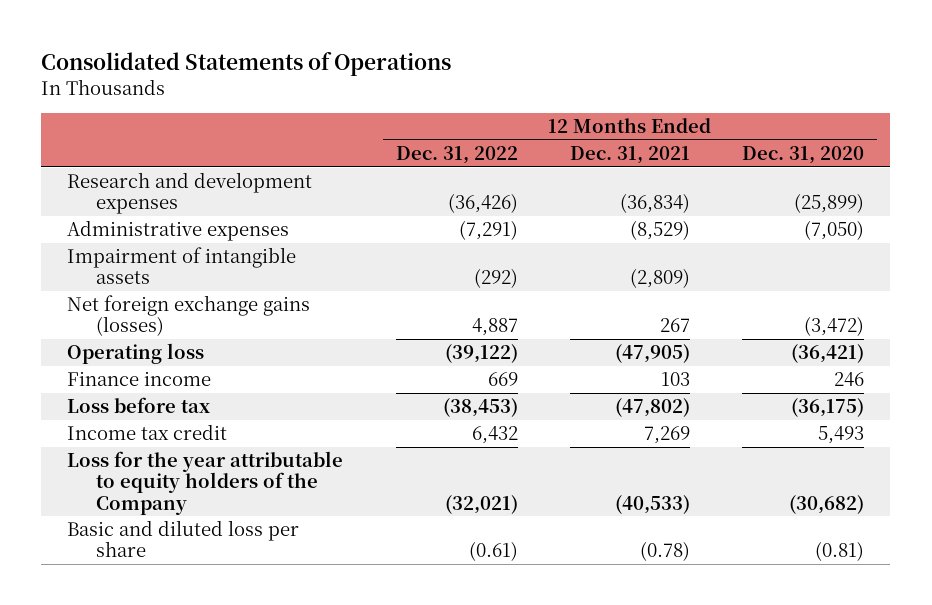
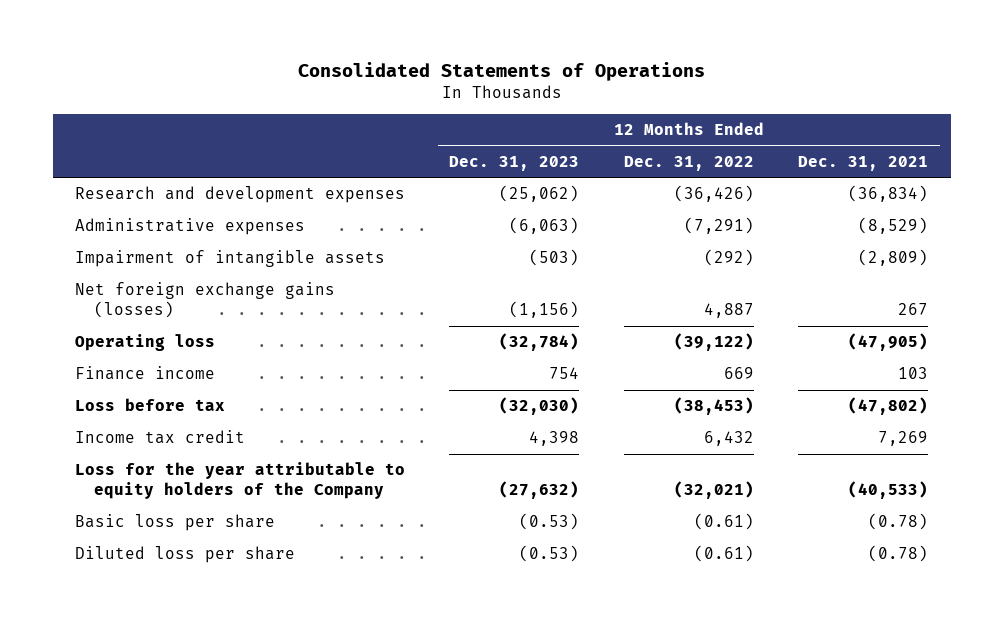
- | 12 Months Ended Dec. 31, 2022 | 12 Months Ended Dec. 31, 2021 | 12 Months Ended Dec. 31, 2020
+ | 12 Months Ended Dec. 31, 2023 | 12 Months Ended Dec. 31, 2022 | 12 Months Ended Dec. 31, 2021
- Basic and diluted loss per share | (0.61) | (0.78) | (0.81)
+ Basic loss per share | (0.53) | (0.61) | (0.78)
+ Diluted loss per share | (0.53) | (0.61) | (0.78)

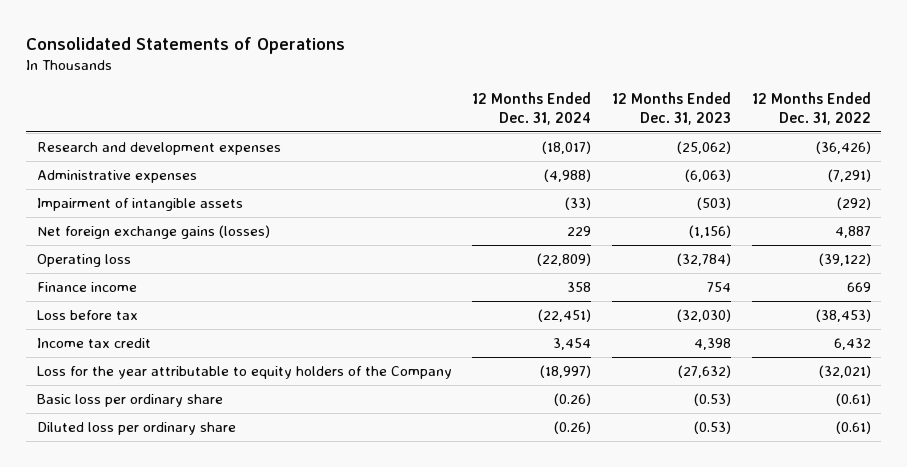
- | 12 Months Ended Dec. 31, 2023 | 12 Months Ended Dec. 31, 2022 | 12 Months Ended Dec. 31, 2021
+ | 12 Months Ended Dec. 31, 2024 | 12 Months Ended Dec. 31, 2023 | 12 Months Ended Dec. 31, 2022
- Basic loss per share | (0.53) | (0.61) | (0.78)
- Diluted loss per share | (0.53) | (0.61) | (0.78)
+ Basic loss per ordinary share | (0.26) | (0.53) | (0.61)
+ Diluted loss per ordinary share | (0.26) | (0.53) | (0.61)

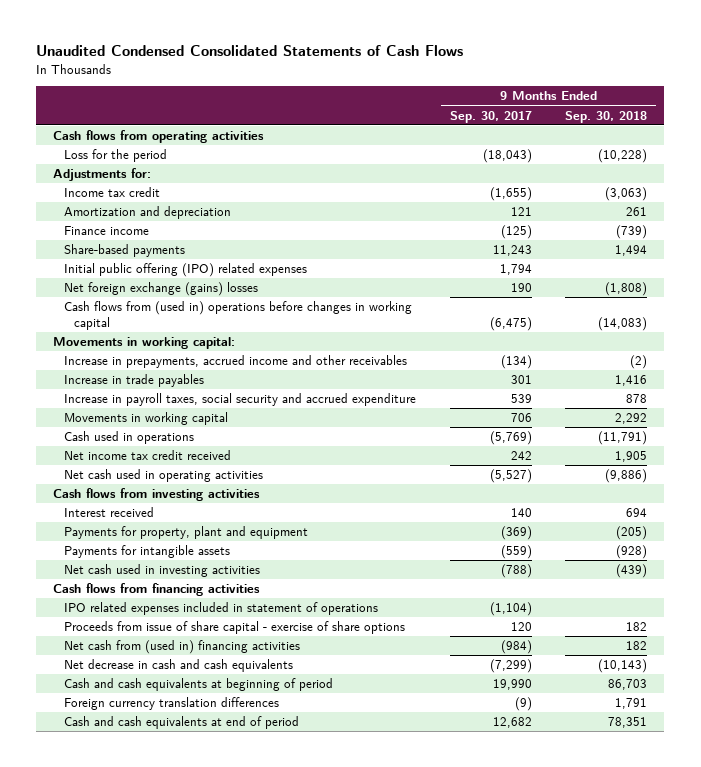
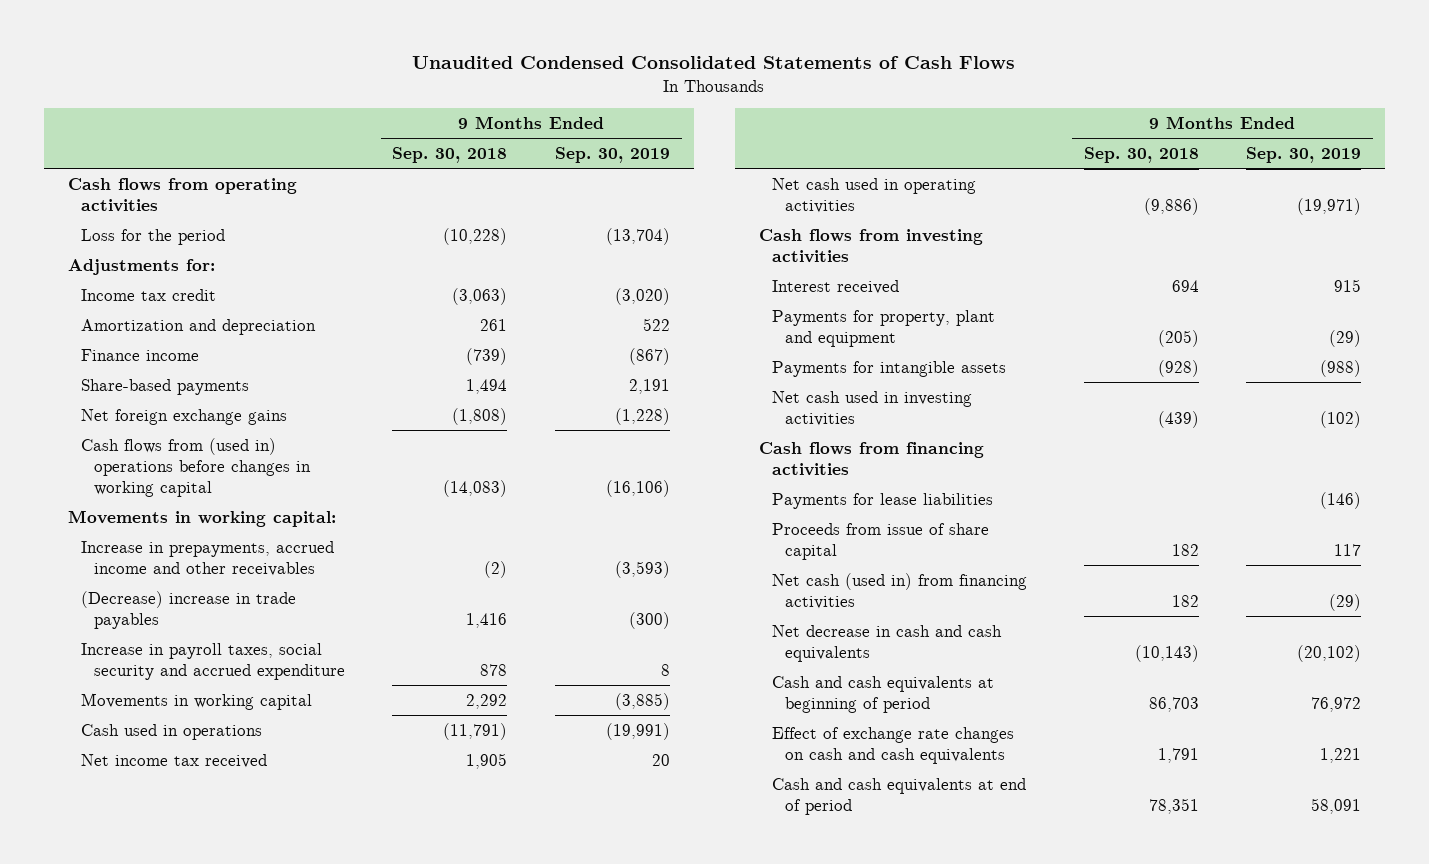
- | 9 Months Ended Sep. 30, 2017 | 9 Months Ended Sep. 30, 2018
+ | 9 Months Ended Sep. 30, 2018 | 9 Months Ended Sep. 30, 2019
- Initial public offering (IPO) related expenses | 1,794 |
- Net foreign exchange (gains) losses | 190 | (1,808)
+ Net foreign exchange gains | (1,808) | (1,228)
- Increase in trade payables | 301 | 1,416
+ (Decrease) increase in trade payables | 1,416 | (300)
- Net income tax credit received | 242 | 1,905
+ Net income tax received | 1,905 | 20
- IPO related expenses included in statement of operations | (1,104) |
- Proceeds from issue of share capital - exercise of share options | 120 | 182
- Net cash from (used in) financing activities | (984) | 182
+ Payments for lease liabilities | | (146)
+ Proceeds from issue of share capital | 182 | 117
+ Net cash (used in) from financing activities | 182 | (29)
- Foreign currency translation differences | (9) | 1,791
+ Effect of exchange rate changes on cash and cash equivalents | 1,791 | 1,221

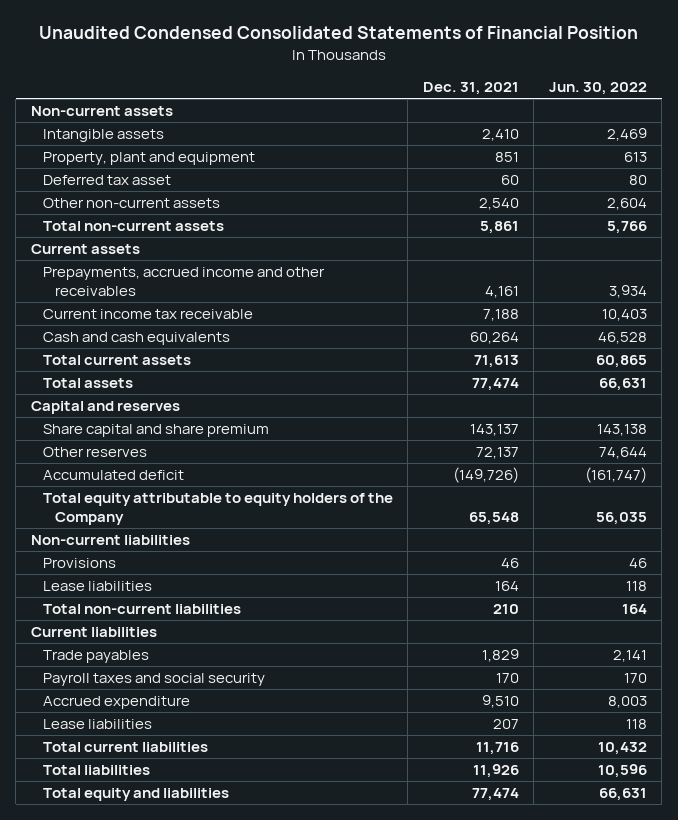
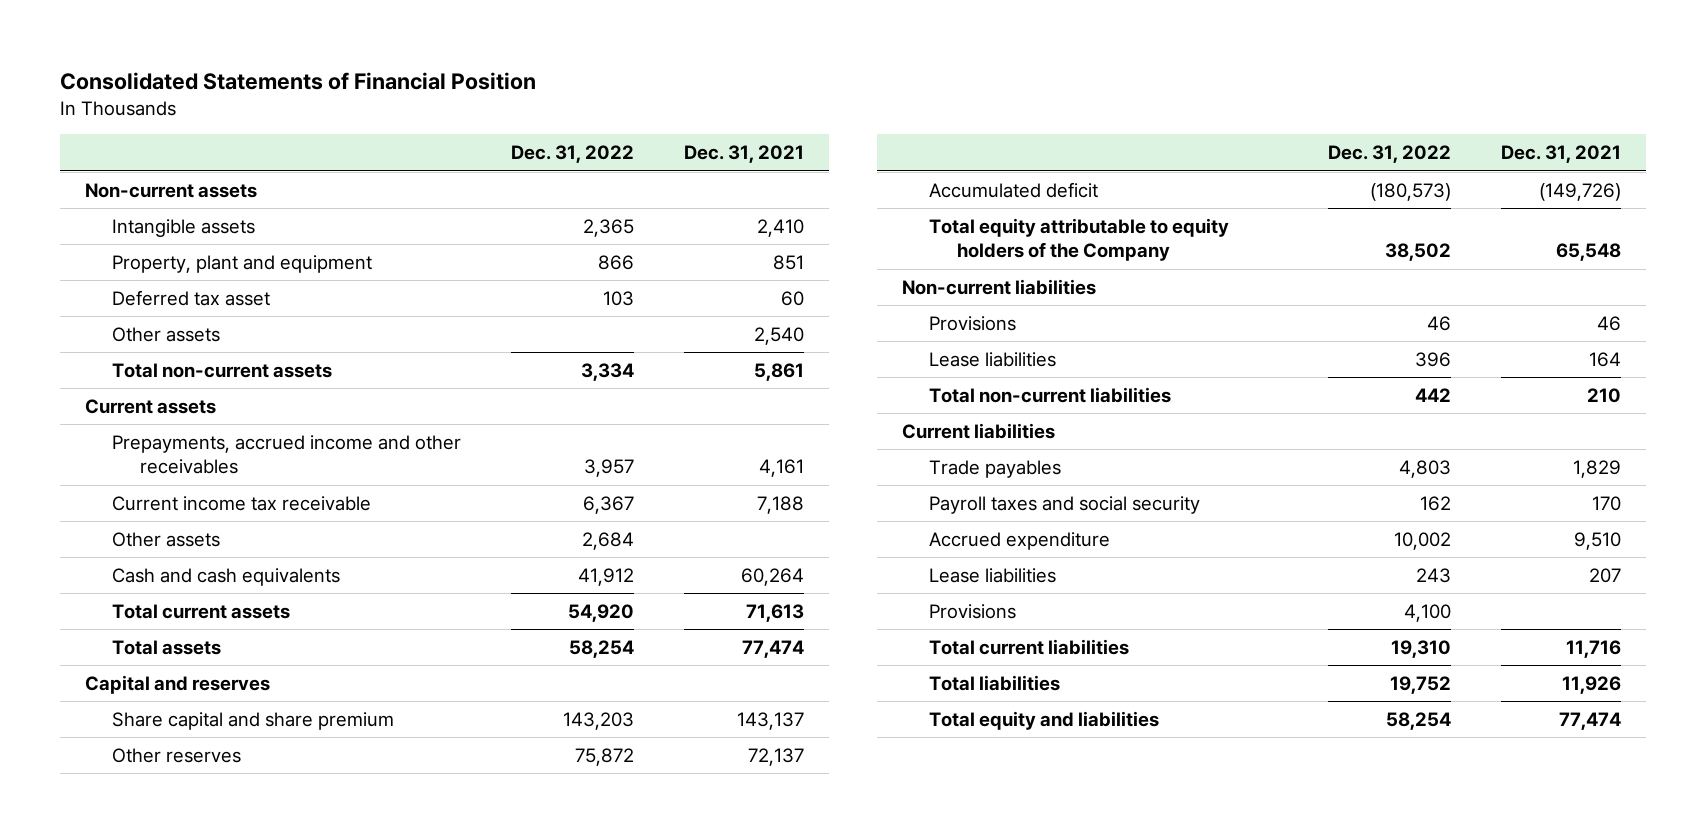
- Unaudited Condensed Consolidated Statements of Financial Position
+ Consolidated Statements of Financial Position
- | Dec. 31, 2021 | Jun. 30, 2022
+ | Dec. 31, 2022 | Dec. 31, 2021
- Other non-current assets | 2,540 | 2,604
+ Other assets | | 2,540
+ Other assets | 2,684 |
+ Provisions | 4,100 |

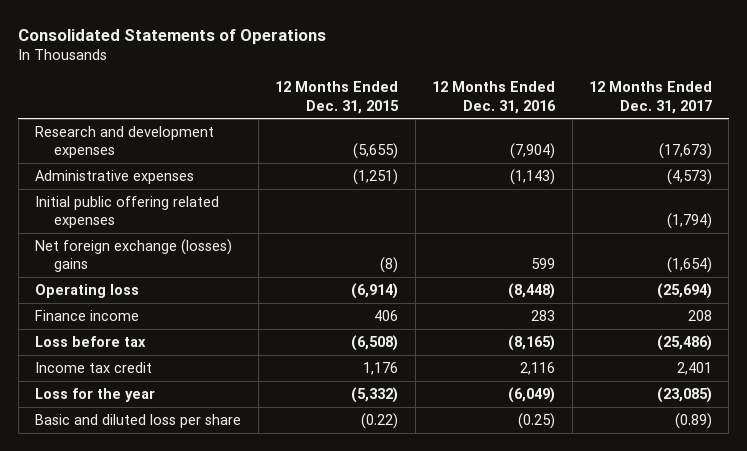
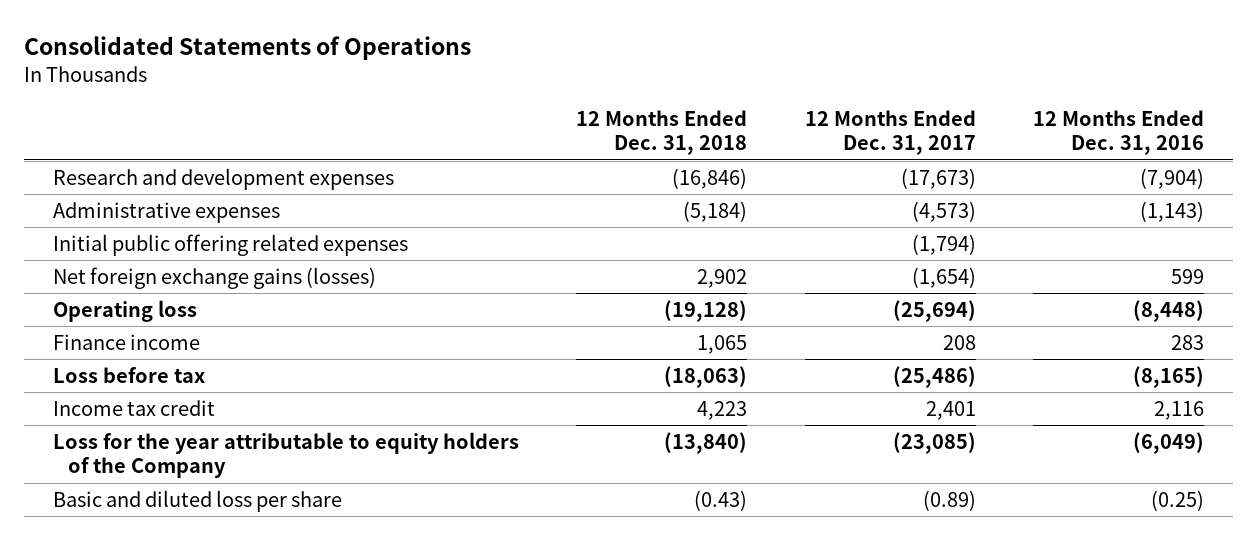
- | 12 Months Ended Dec. 31, 2015 | 12 Months Ended Dec. 31, 2016 | 12 Months Ended Dec. 31, 2017
+ | 12 Months Ended Dec. 31, 2018 | 12 Months Ended Dec. 31, 2017 | 12 Months Ended Dec. 31, 2016
- Net foreign exchange (losses) gains | (8) | 599 | (1,654)
+ Net foreign exchange gains (losses) | 2,902 | (1,654) | 599
- Loss for the year | (5,332) | (6,049) | (23,085)
+ Loss for the year attributable to equity holders of the Company | (13,840) | (23,085) | (6,049)

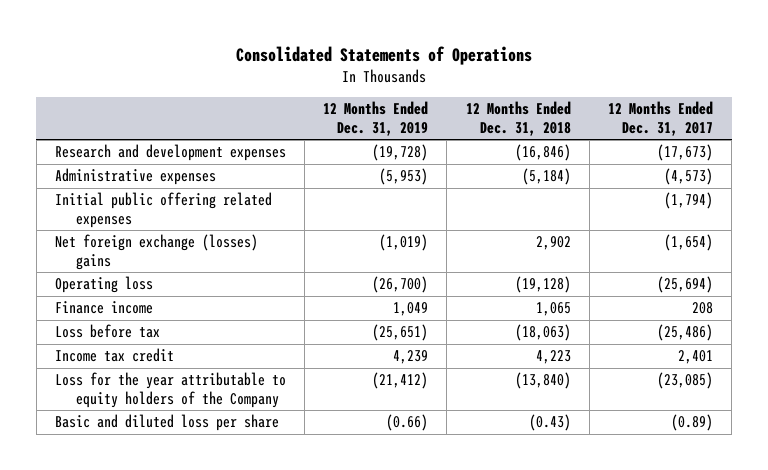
- | 12 Months Ended Dec. 31, 2018 | 12 Months Ended Dec. 31, 2017 | 12 Months Ended Dec. 31, 2016
+ | 12 Months Ended Dec. 31, 2019 | 12 Months Ended Dec. 31, 2018 | 12 Months Ended Dec. 31, 2017
- Net foreign exchange gains (losses) | 2,902 | (1,654) | 599
+ Net foreign exchange (losses) gains | (1,019) | 2,902 | (1,654)

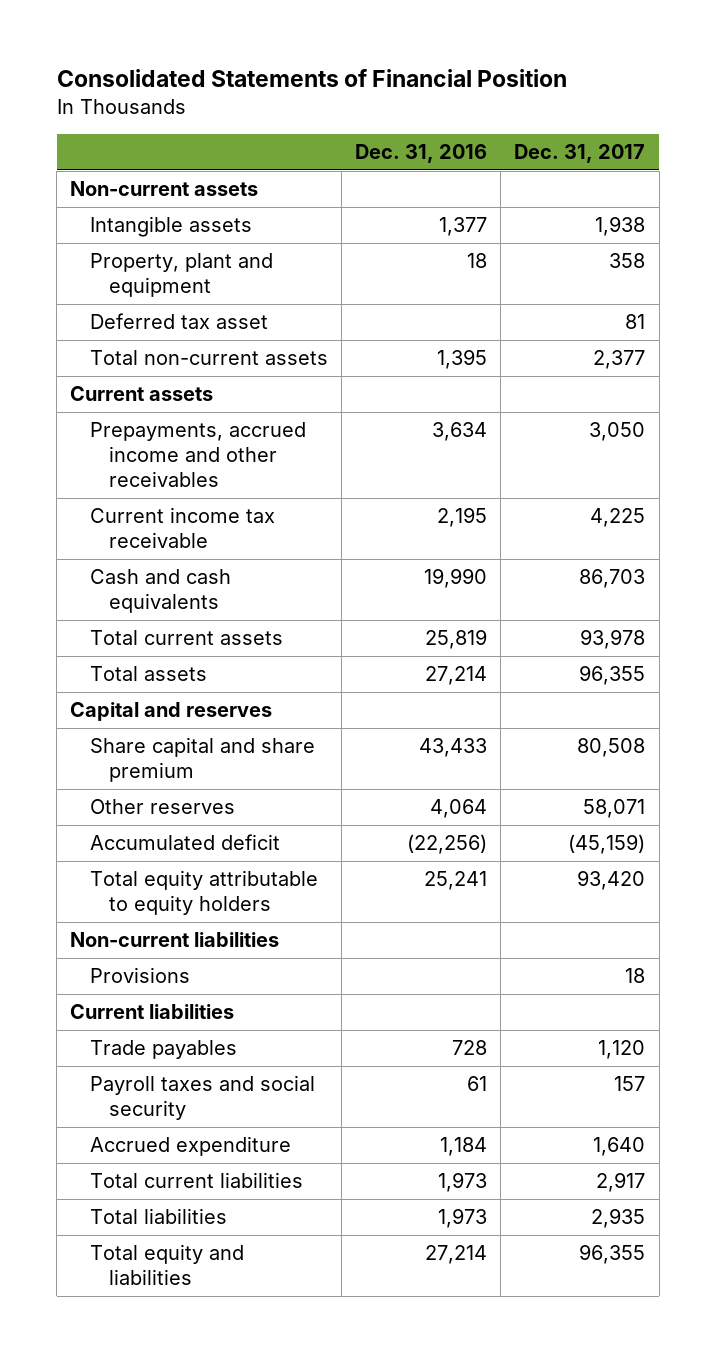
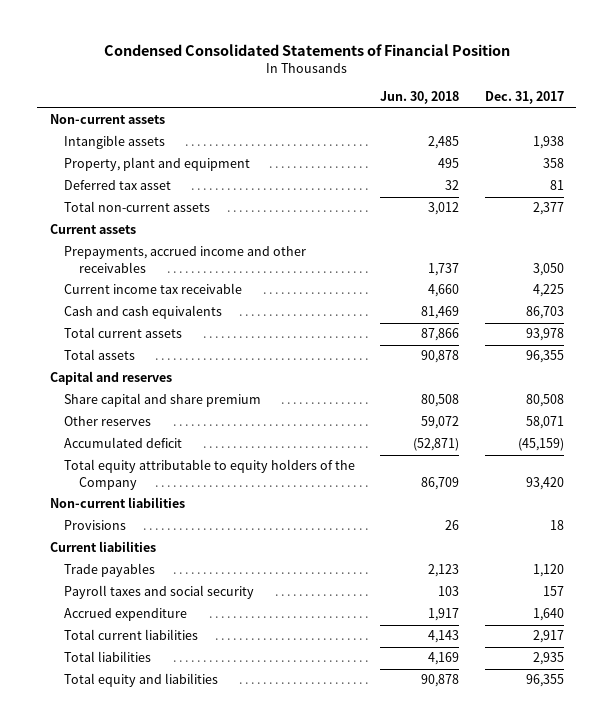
- Consolidated Statements of Financial Position
+ Condensed Consolidated Statements of Financial Position
- | Dec. 31, 2016 | Dec. 31, 2017
+ | Jun. 30, 2018 | Dec. 31, 2017
- Total equity attributable to equity holders | 25,241 | 93,420
+ Total equity attributable to equity holders of the Company | 86,709 | 93,420

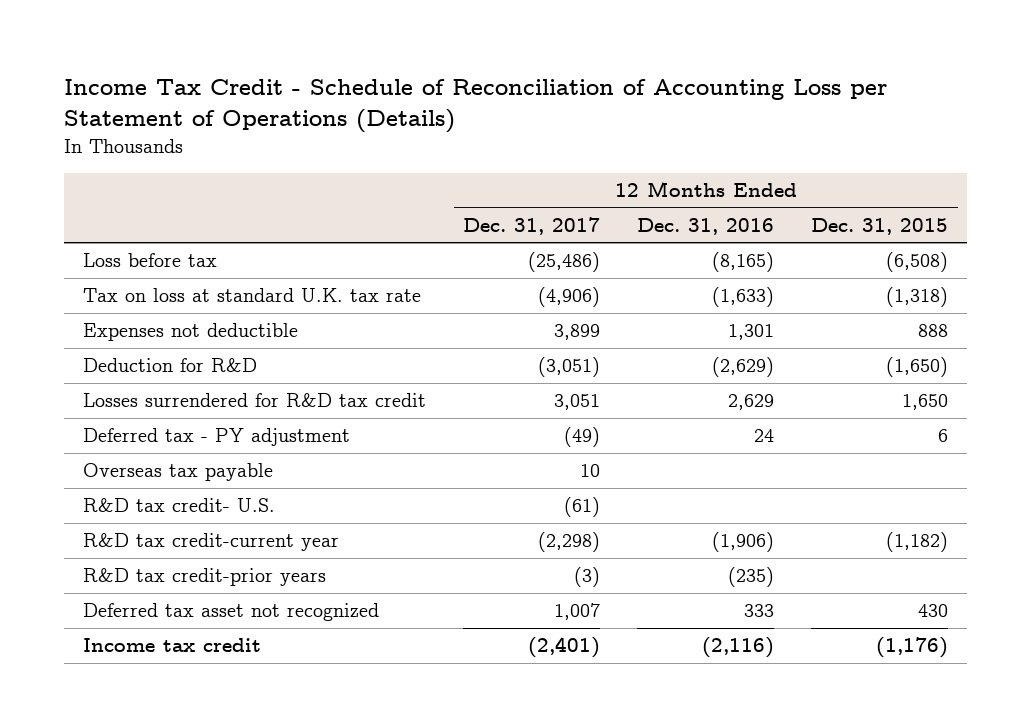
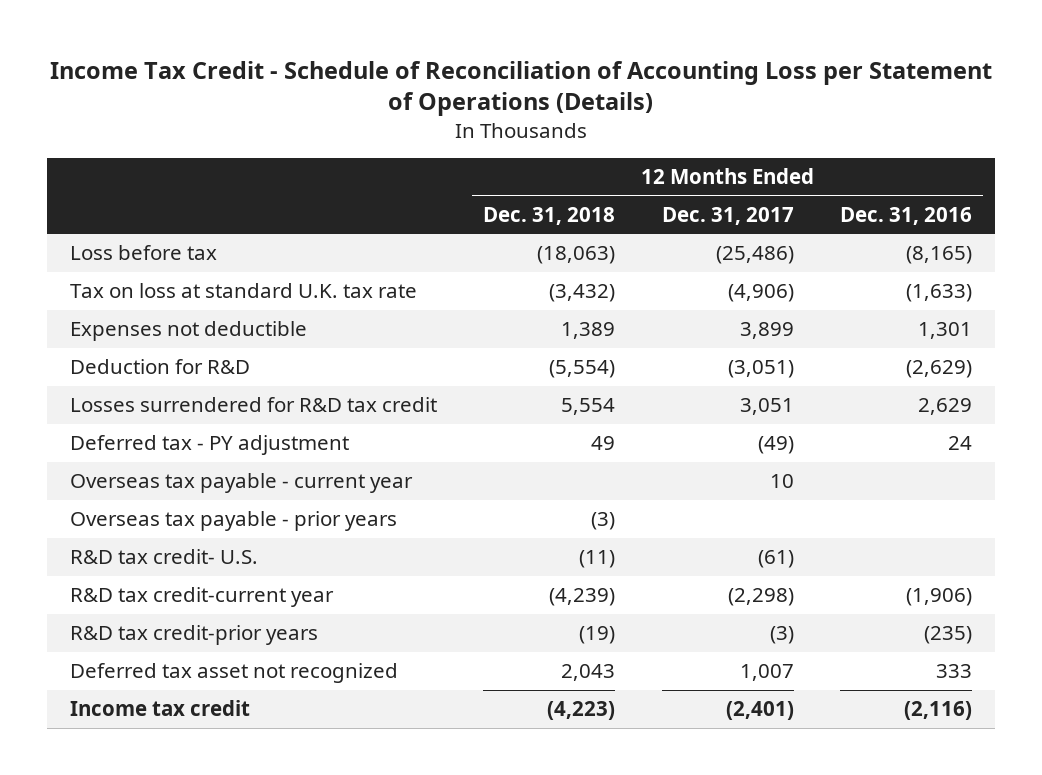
- | 12 Months Ended Dec. 31, 2017 | 12 Months Ended Dec. 31, 2016 | 12 Months Ended Dec. 31, 2015
+ | 12 Months Ended Dec. 31, 2018 | 12 Months Ended Dec. 31, 2017 | 12 Months Ended Dec. 31, 2016
- Overseas tax payable | 10 | |
+ Overseas tax payable - current year | | 10 |
+ Overseas tax payable - prior years | (3) | |

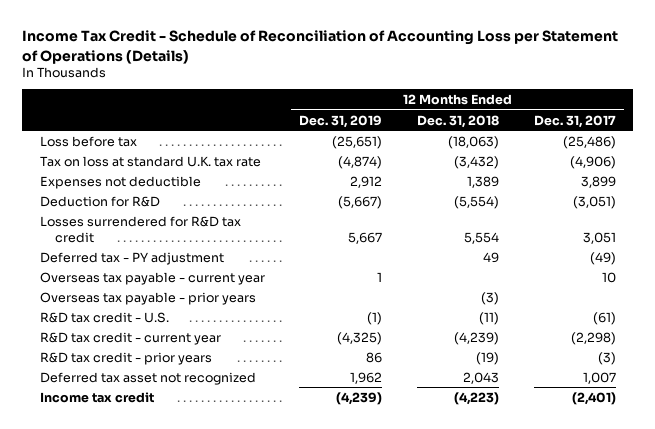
- | 12 Months Ended Dec. 31, 2018 | 12 Months Ended Dec. 31, 2017 | 12 Months Ended Dec. 31, 2016
+ | 12 Months Ended Dec. 31, 2019 | 12 Months Ended Dec. 31, 2018 | 12 Months Ended Dec. 31, 2017
- R&D tax credit- U.S. | (11) | (61) |
- R&D tax credit-current year | (4,239) | (2,298) | (1,906)
- R&D tax credit-prior years | (19) | (3) | (235)
+ R&D tax credit - U.S. | (1) | (11) | (61)
+ R&D tax credit - current year | (4,325) | (4,239) | (2,298)
+ R&D tax credit - prior years | 86 | (19) | (3)

